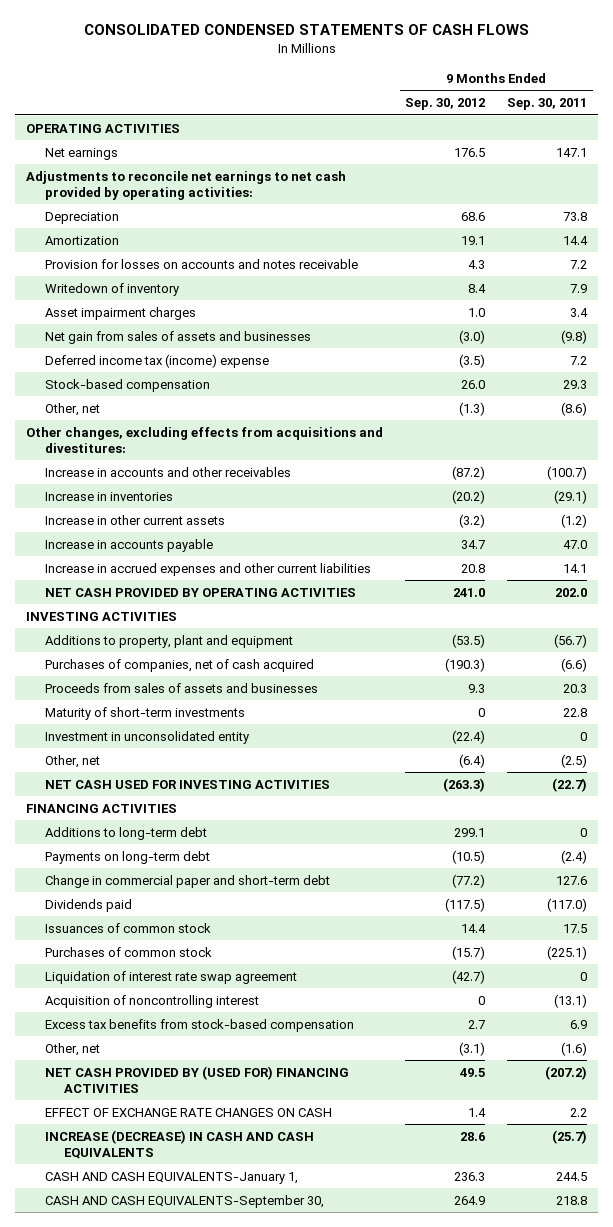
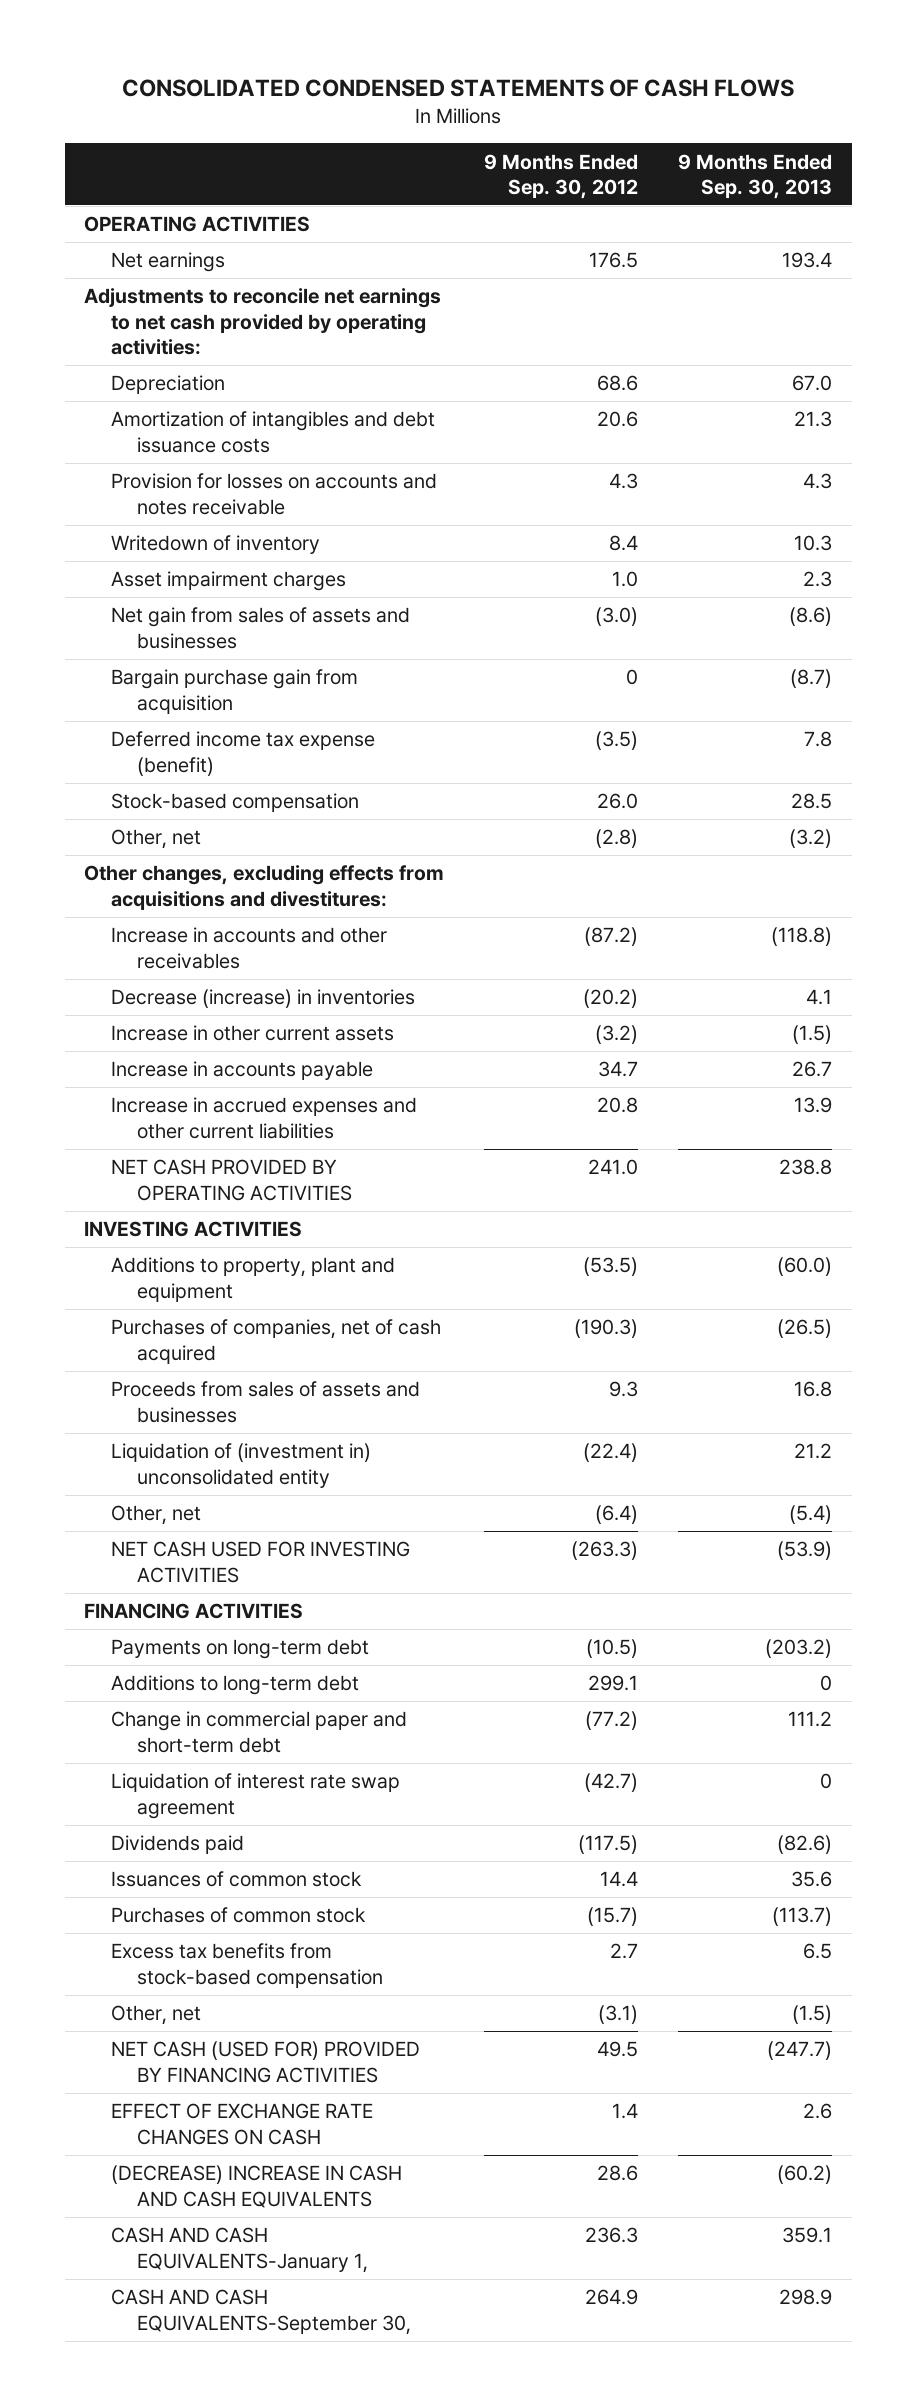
- | 9 Months Ended Sep. 30, 2012 | 9 Months Ended Sep. 30, 2011
+ | 9 Months Ended Sep. 30, 2012 | 9 Months Ended Sep. 30, 2013
- Amortization | 19.1 | 14.4
+ Amortization of intangibles and debt issuance costs | 20.6 | 21.3
- Deferred income tax (income) expense | (3.5) | 7.2
+ Bargain purchase gain from acquisition | 0 | (8.7)
+ Deferred income tax expense (benefit) | (3.5) | 7.8
- Other, net | (1.3) | (8.6)
+ Other, net | (2.8) | (3.2)
- Increase in inventories | (20.2) | (29.1)
+ Decrease (increase) in inventories | (20.2) | 4.1
- Maturity of short-term investments | 0 | 22.8
- Investment in unconsolidated entity | (22.4) | 0
+ Liquidation of (investment in) unconsolidated entity | (22.4) | 21.2
moved down: Additions to long-term debt | 299.1 | 0
moved up: Liquidation of interest rate swap agreement | (42.7) | 0
- Acquisition of noncontrolling interest | 0 | (13.1)
- NET CASH PROVIDED BY (USED FOR) FINANCING ACTIVITIES | 49.5 | (207.2)
+ NET CASH (USED FOR) PROVIDED BY FINANCING ACTIVITIES | 49.5 | (247.7)
- INCREASE (DECREASE) IN CASH AND CASH EQUIVALENTS | 28.6 | (25.7)
+ (DECREASE) INCREASE IN CASH AND CASH EQUIVALENTS | 28.6 | (60.2)

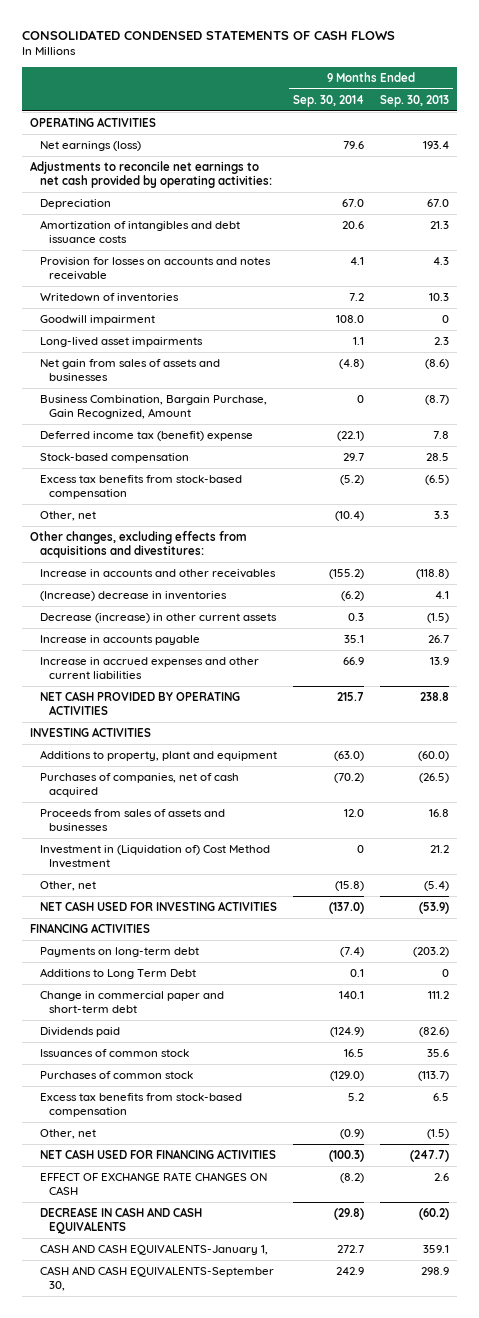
- | 9 Months Ended Sep. 30, 2012 | 9 Months Ended Sep. 30, 2013
+ | 9 Months Ended Sep. 30, 2014 | 9 Months Ended Sep. 30, 2013
- Net earnings | 176.5 | 193.4
+ Net earnings (loss) | 79.6 | 193.4
- Writedown of inventory | 8.4 | 10.3
- Asset impairment charges | 1.0 | 2.3
+ Writedown of inventories | 7.2 | 10.3
+ Goodwill impairment | 108.0 | 0
+ Long-lived asset impairments | 1.1 | 2.3
- Bargain purchase gain from acquisition | 0 | (8.7)
- Deferred income tax expense (benefit) | (3.5) | 7.8
+ Business Combination, Bargain Purchase, Gain Recognized, Amount | 0 | (8.7)
+ Deferred income tax (benefit) expense | (22.1) | 7.8
- Other, net | (2.8) | (3.2)
+ Excess tax benefits from stock-based compensation | (5.2) | (6.5)
+ Other, net | (10.4) | 3.3
- Decrease (increase) in inventories | (20.2) | 4.1
- Increase in other current assets | (3.2) | (1.5)
+ (Increase) decrease in inventories | (6.2) | 4.1
+ Decrease (increase) in other current assets | 0.3 | (1.5)
- Liquidation of (investment in) unconsolidated entity | (22.4) | 21.2
+ Investment in (Liquidation of) Cost Method Investment | 0 | 21.2
- Additions to long-term debt | 299.1 | 0
+ Additions to Long Term Debt | 0.1 | 0
- Liquidation of interest rate swap agreement | (42.7) | 0
- NET CASH (USED FOR) PROVIDED BY FINANCING ACTIVITIES | 49.5 | (247.7)
+ NET CASH USED FOR FINANCING ACTIVITIES | (100.3) | (247.7)
- (DECREASE) INCREASE IN CASH AND CASH EQUIVALENTS | 28.6 | (60.2)
+ DECREASE IN CASH AND CASH EQUIVALENTS | (29.8) | (60.2)

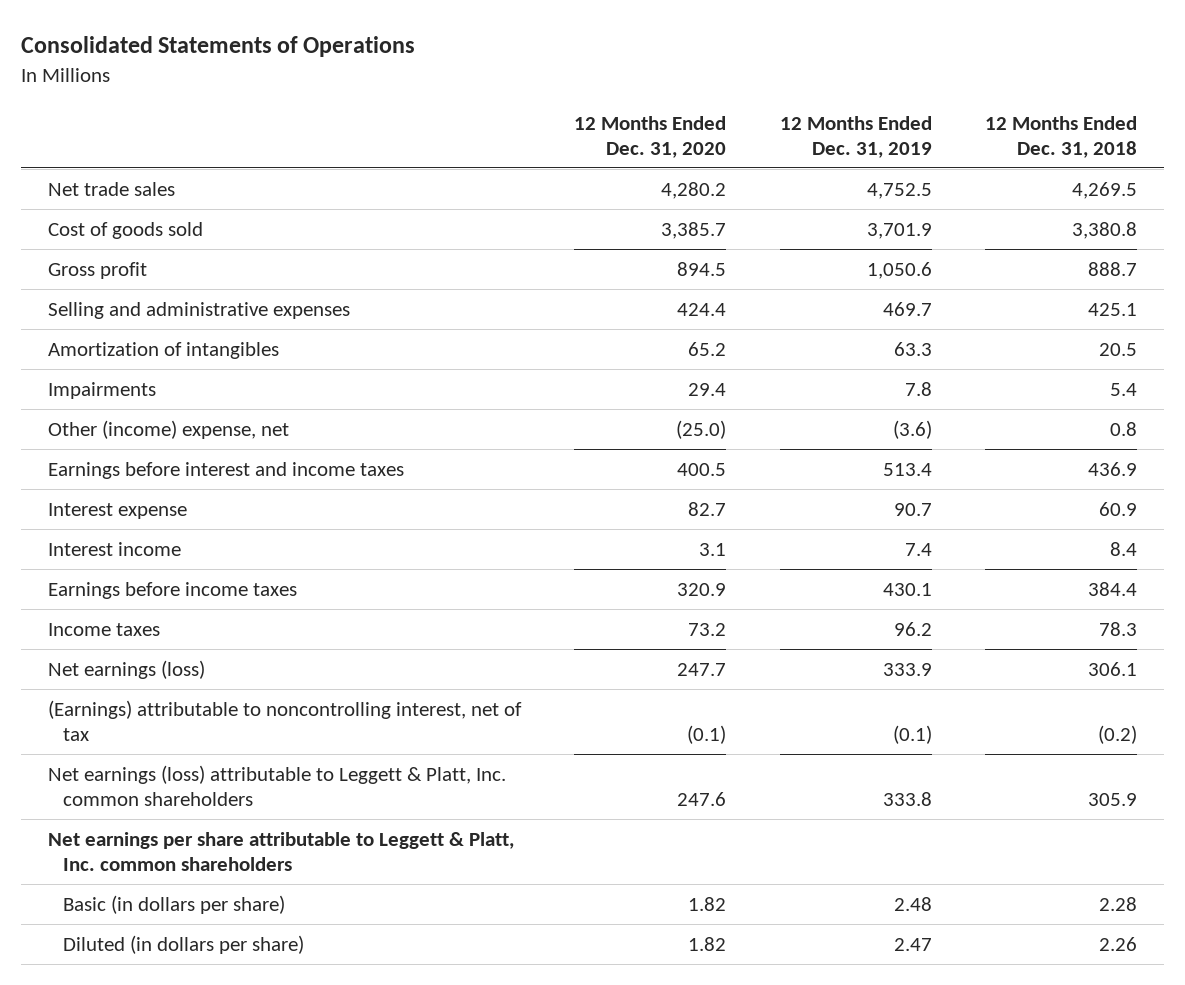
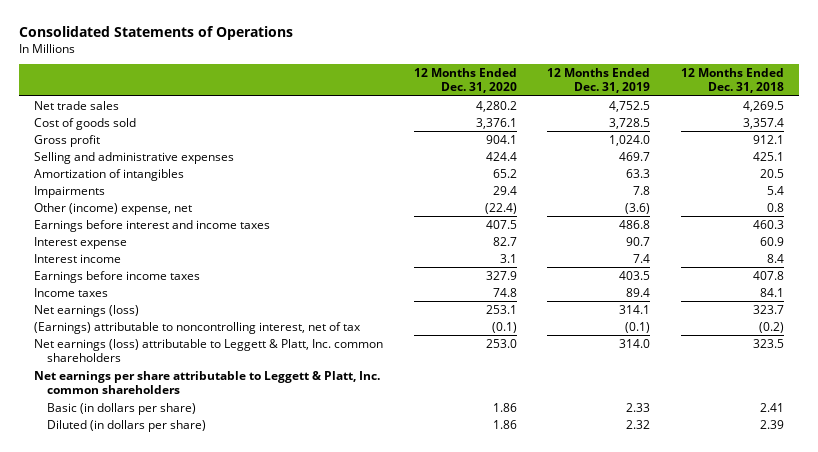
- Cost of goods sold | 3,385.7 | 3,701.9 | 3,380.8
- Gross profit | 894.5 | 1,050.6 | 888.7
+ Cost of goods sold | 3,376.1 | 3,728.5 | 3,357.4
+ Gross profit | 904.1 | 1,024.0 | 912.1
- Other (income) expense, net | (25.0) | (3.6) | 0.8
- Earnings before interest and income taxes | 400.5 | 513.4 | 436.9
+ Other (income) expense, net | (22.4) | (3.6) | 0.8
+ Earnings before interest and income taxes | 407.5 | 486.8 | 460.3
- Earnings before income taxes | 320.9 | 430.1 | 384.4
- Income taxes | 73.2 | 96.2 | 78.3
- Net earnings (loss) | 247.7 | 333.9 | 306.1
+ Earnings before income taxes | 327.9 | 403.5 | 407.8
+ Income taxes | 74.8 | 89.4 | 84.1
+ Net earnings (loss) | 253.1 | 314.1 | 323.7
- Net earnings (loss) attributable to Leggett & Platt, Inc. common shareholders | 247.6 | 333.8 | 305.9
+ Net earnings (loss) attributable to Leggett & Platt, Inc. common shareholders | 253.0 | 314.0 | 323.5
- Basic (in dollars per share) | 1.82 | 2.48 | 2.28
- Diluted (in dollars per share) | 1.82 | 2.47 | 2.26
+ Basic (in dollars per share) | 1.86 | 2.33 | 2.41
+ Diluted (in dollars per share) | 1.86 | 2.32 | 2.39

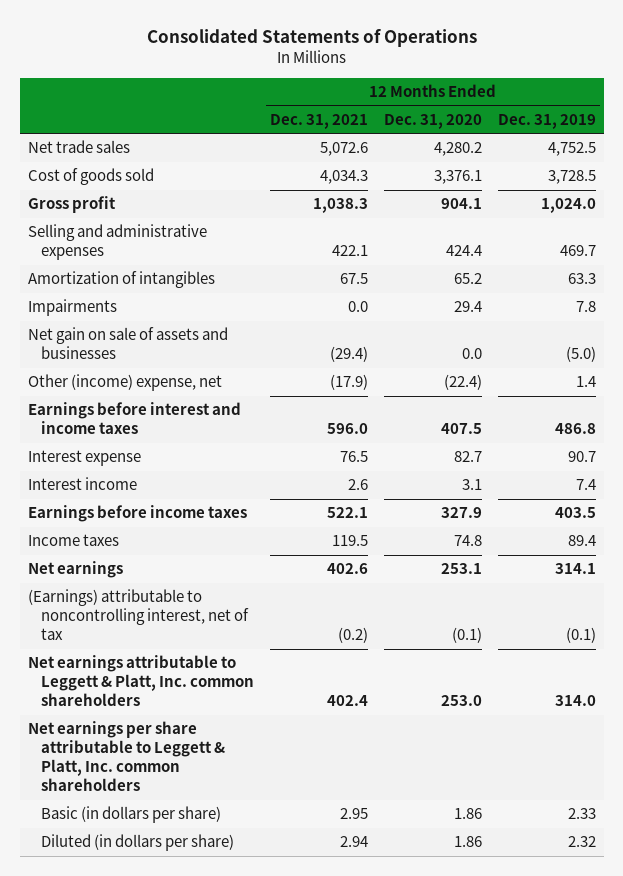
- | 12 Months Ended Dec. 31, 2020 | 12 Months Ended Dec. 31, 2019 | 12 Months Ended Dec. 31, 2018
+ | 12 Months Ended Dec. 31, 2021 | 12 Months Ended Dec. 31, 2020 | 12 Months Ended Dec. 31, 2019
- Other (income) expense, net | (22.4) | (3.6) | 0.8
+ Net gain on sale of assets and businesses | (29.4) | 0.0 | (5.0)
+ Other (income) expense, net | (17.9) | (22.4) | 1.4
- Net earnings (loss) | 253.1 | 314.1 | 323.7
+ Net earnings | 402.6 | 253.1 | 314.1
- Net earnings (loss) attributable to Leggett & Platt, Inc. common shareholders | 253.0 | 314.0 | 323.5
+ Net earnings attributable to Leggett & Platt, Inc. common shareholders | 402.4 | 253.0 | 314.0

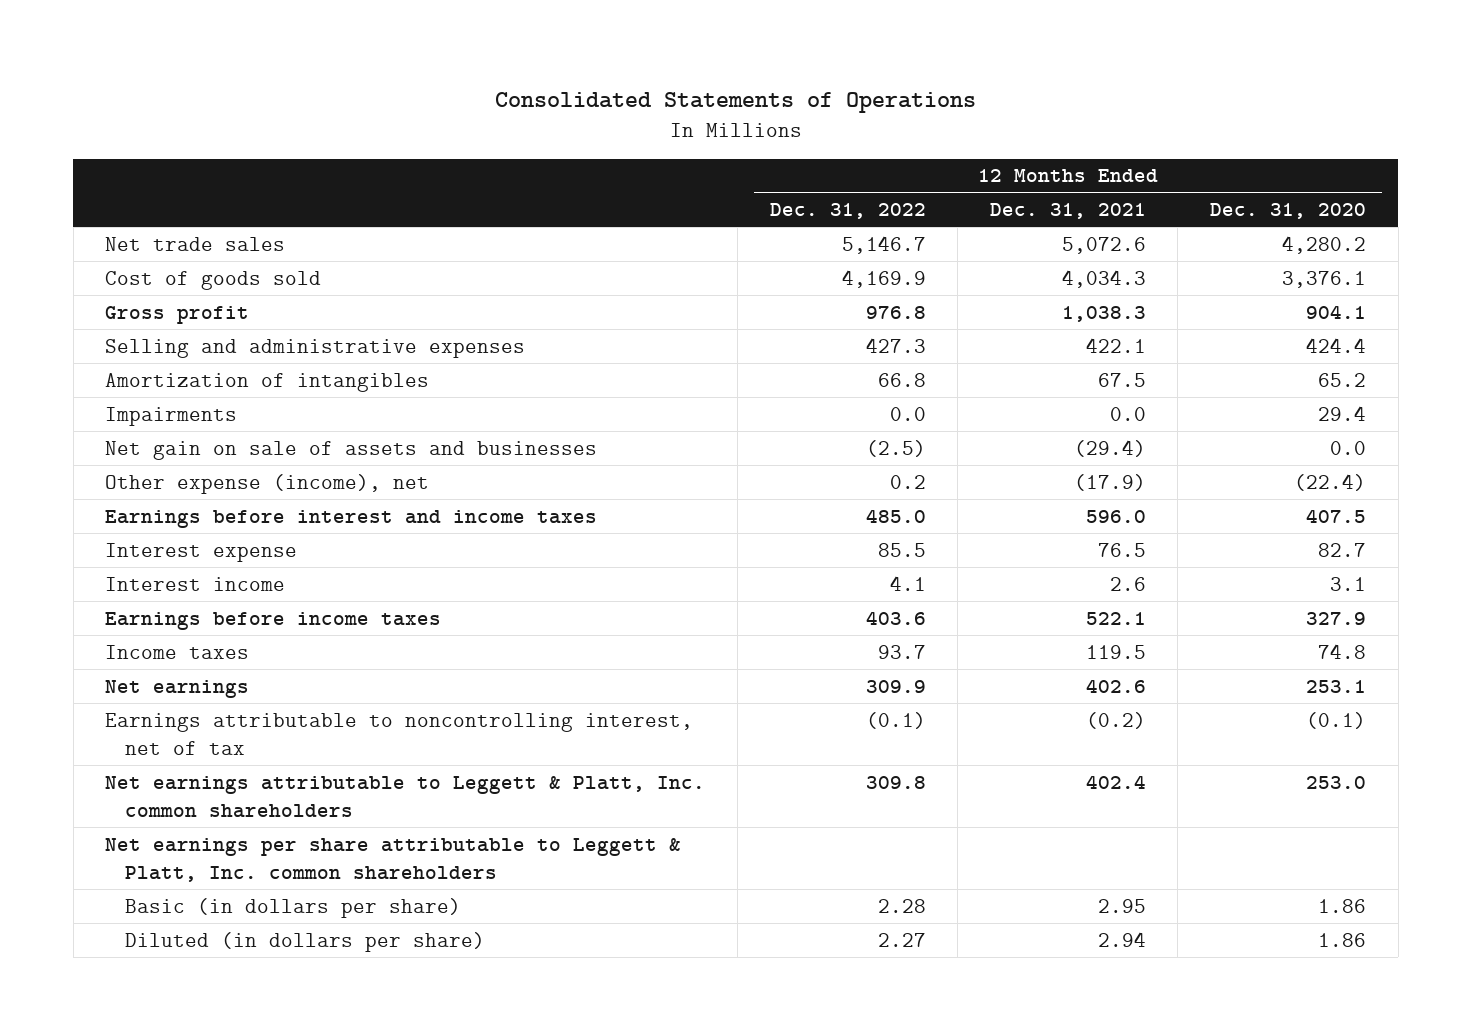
- | 12 Months Ended Dec. 31, 2021 | 12 Months Ended Dec. 31, 2020 | 12 Months Ended Dec. 31, 2019
+ | 12 Months Ended Dec. 31, 2022 | 12 Months Ended Dec. 31, 2021 | 12 Months Ended Dec. 31, 2020
- Other (income) expense, net | (17.9) | (22.4) | 1.4
+ Other expense (income), net | 0.2 | (17.9) | (22.4)
- (Earnings) attributable to noncontrolling interest, net of tax | (0.2) | (0.1) | (0.1)
+ Earnings attributable to noncontrolling interest, net of tax | (0.1) | (0.2) | (0.1)

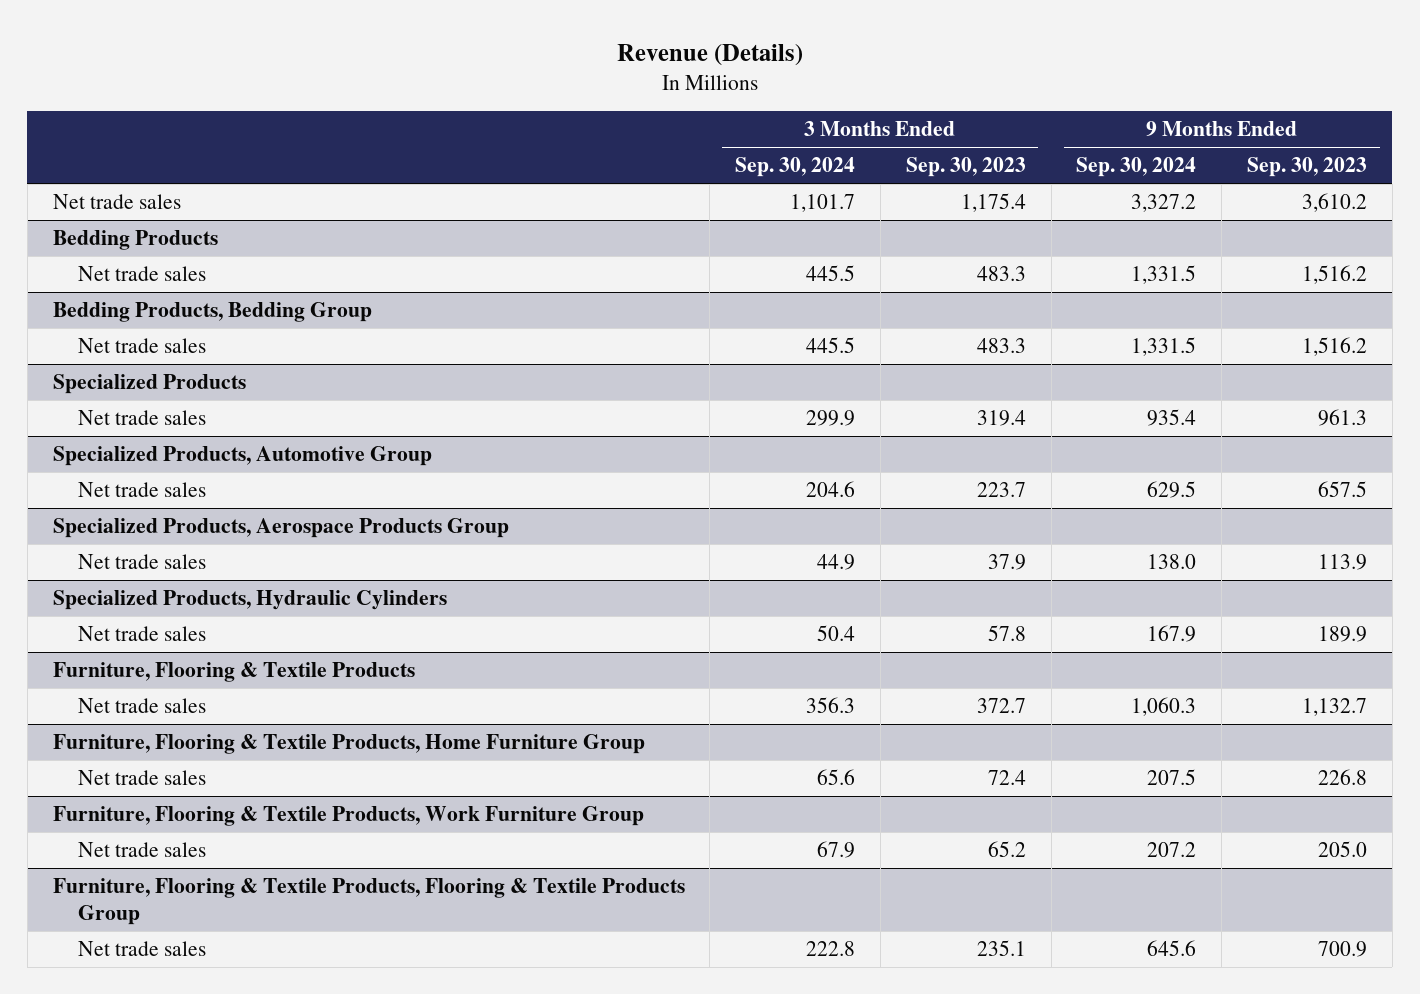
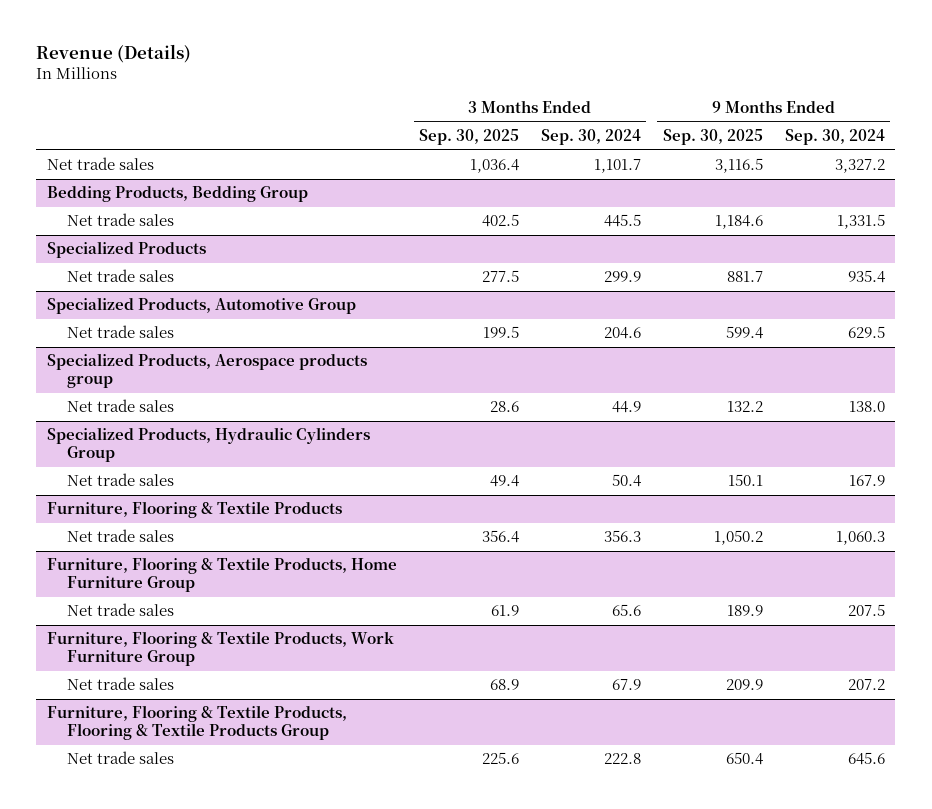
- | 3 Months Ended Sep. 30, 2024 | 3 Months Ended Sep. 30, 2023 | 9 Months Ended Sep. 30, 2024 | 9 Months Ended Sep. 30, 2023
+ | 3 Months Ended Sep. 30, 2025 | 3 Months Ended Sep. 30, 2024 | 9 Months Ended Sep. 30, 2025 | 9 Months Ended Sep. 30, 2024
- Bedding Products
- Net trade sales | 445.5 | 483.3 | 1,331.5 | 1,516.2
- Specialized Products, Aerospace Products Group
+ Specialized Products, Aerospace products group
- Specialized Products, Hydraulic Cylinders
+ Specialized Products, Hydraulic Cylinders Group

